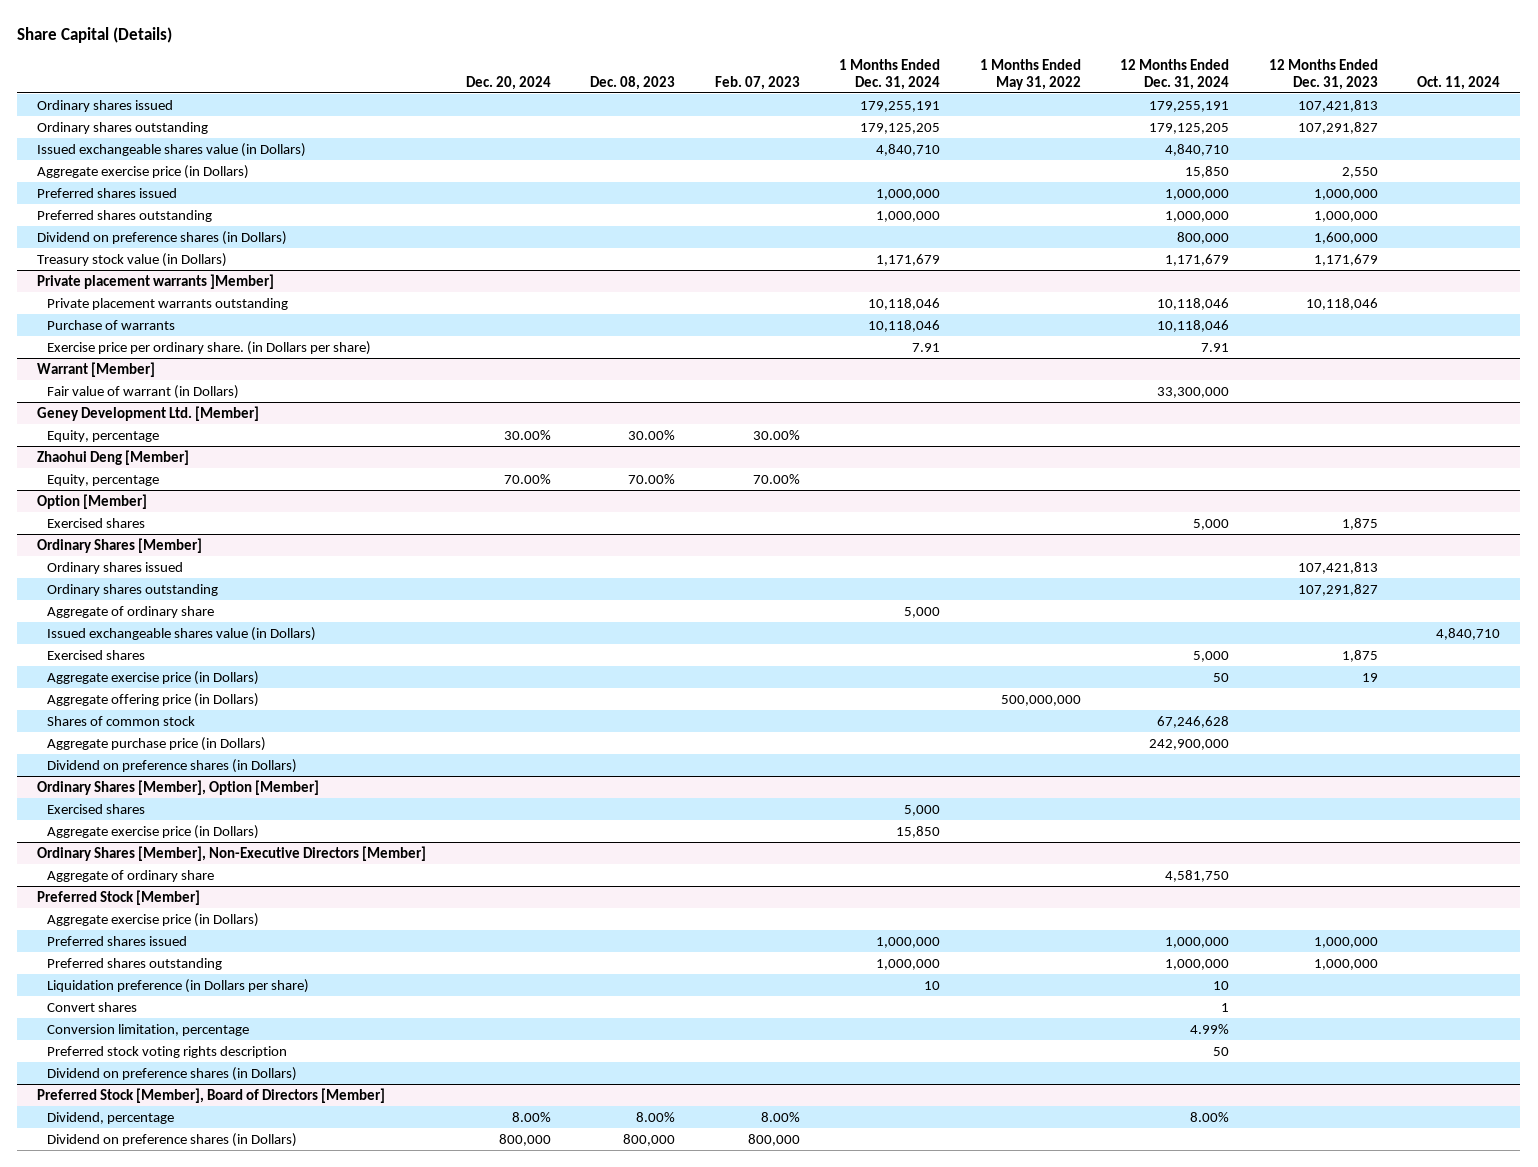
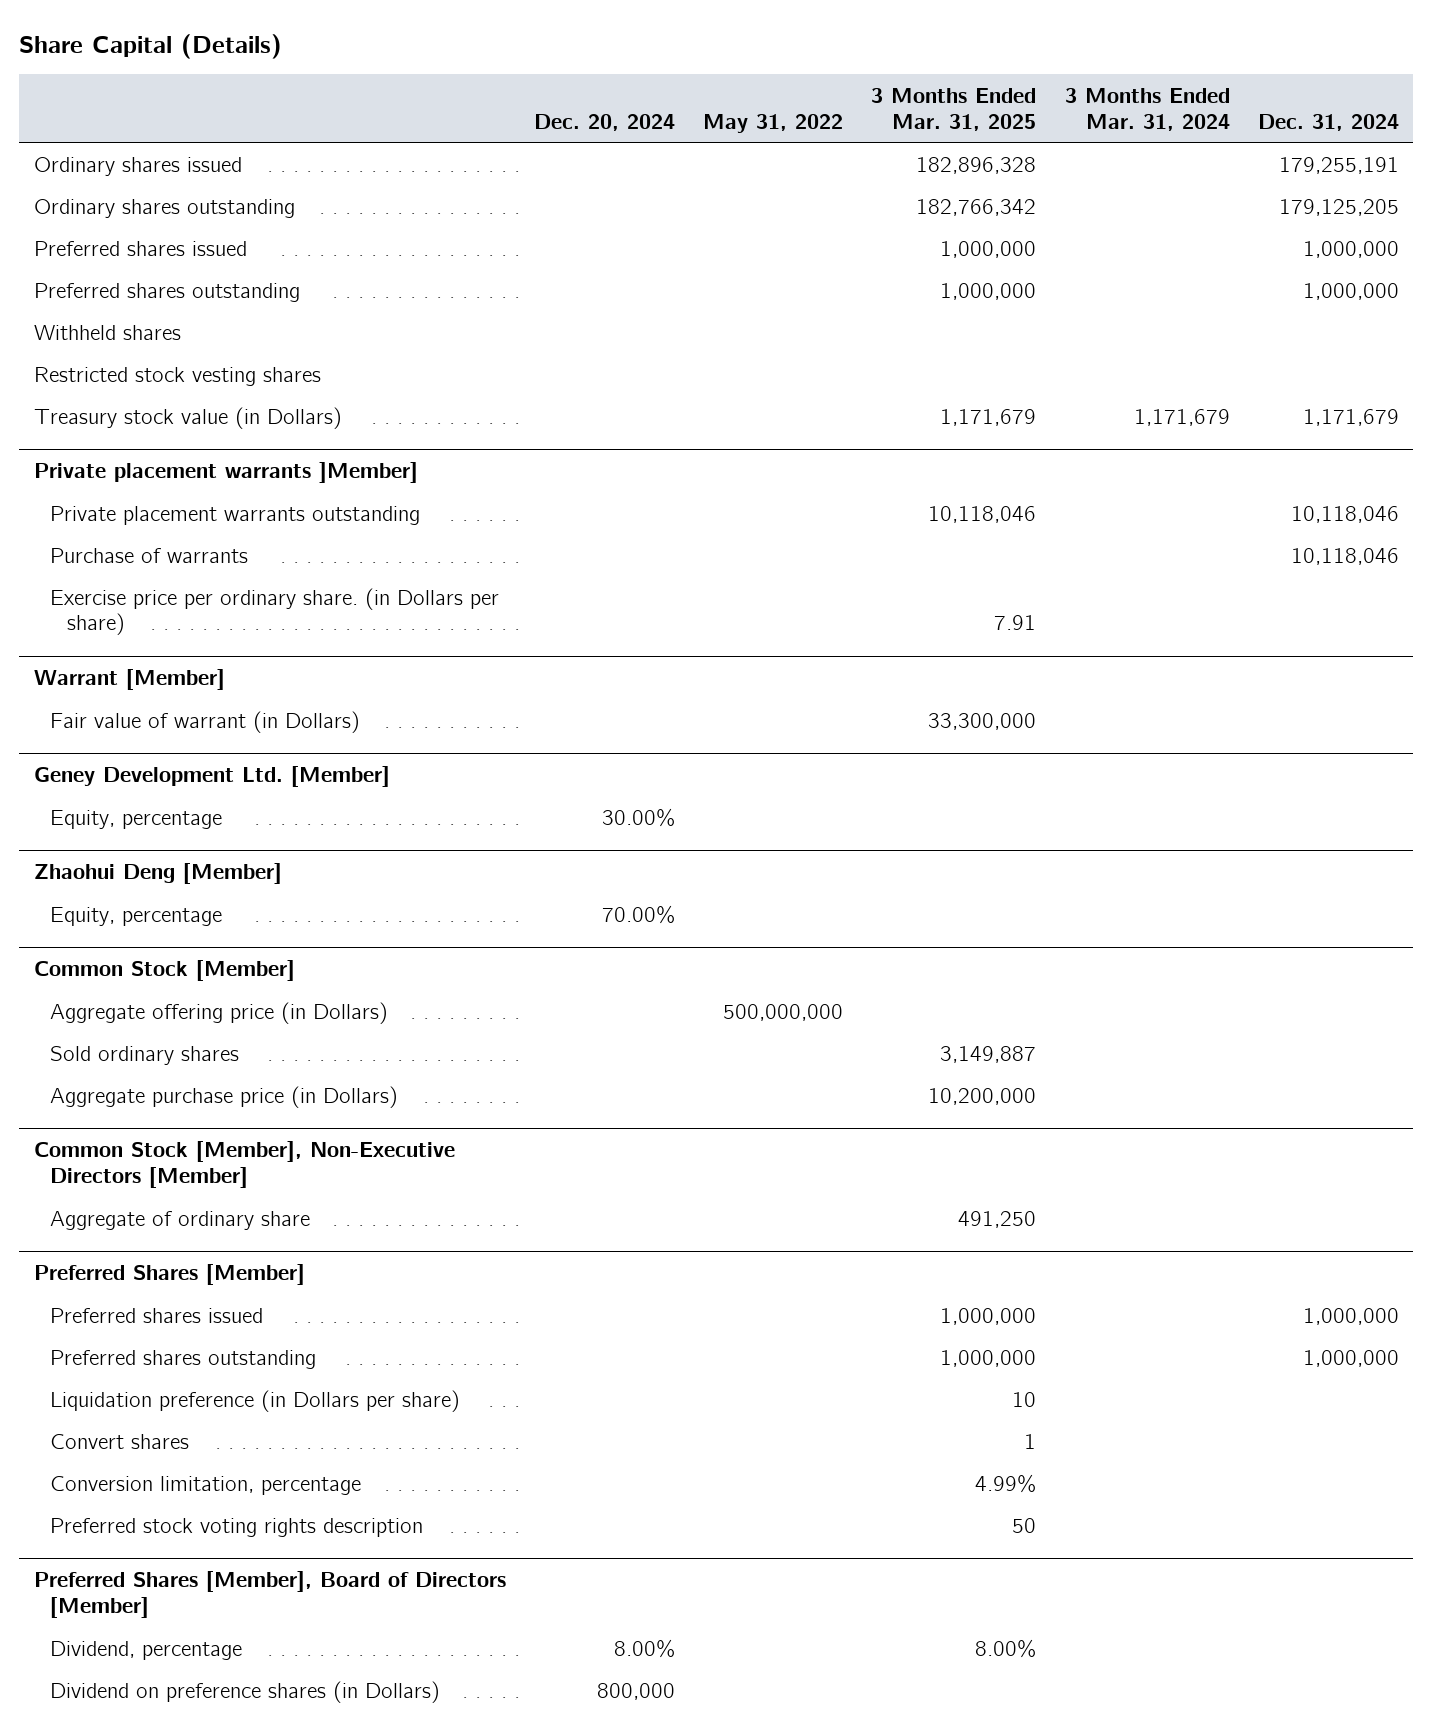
- | Dec. 20, 2024 | Dec. 08, 2023 | Feb. 07, 2023 | 1 Months Ended Dec. 31, 2024 | 1 Months Ended May 31, 2022 | 12 Months Ended Dec. 31, 2024 | 12 Months Ended Dec. 31, 2023 | Oct. 11, 2024
+ | Dec. 20, 2024 | May 31, 2022 | 3 Months Ended Mar. 31, 2025 | 3 Months Ended Mar. 31, 2024 | Dec. 31, 2024
- Issued exchangeable shares value (in Dollars) | | | | 4,840,710 | | 4,840,710 | |
- Aggregate exercise price (in Dollars) | | | | | | 15,850 | 2,550 |
- Dividend on preference shares (in Dollars) | | | | | | 800,000 | 1,600,000 |
+ Withheld shares
+ Restricted stock vesting shares
- Option [Member]
- Exercised shares | | | | | | 5,000 | 1,875 |
- Ordinary Shares [Member]
- Ordinary shares issued | | | | | | | 107,421,813 |
- Ordinary shares outstanding | | | | | | | 107,291,827 |
- Aggregate of ordinary share | | | | 5,000 | | | |
- Issued exchangeable shares value (in Dollars) | | | | | | | | 4,840,710
- Exercised shares | | | | | | 5,000 | 1,875 |
- Aggregate exercise price (in Dollars) | | | | | | 50 | 19 |
+ Common Stock [Member]
- Shares of common stock | | | | | | 67,246,628 | |
+ Sold ordinary shares | | | 3,149,887 | |
- Dividend on preference shares (in Dollars)
- Ordinary Shares [Member], Option [Member]
- Exercised shares | | | | 5,000 | | | |
- Aggregate exercise price (in Dollars) | | | | 15,850 | | | |
- Ordinary Shares [Member], Non-Executive Directors [Member]
- Aggregate of ordinary share | | | | | | 4,581,750 | |
- Preferred Stock [Member]
- Aggregate exercise price (in Dollars)
+ Common Stock [Member], Non-Executive Directors [Member]
+ Aggregate of ordinary share | | | 491,250 | |
+ Preferred Shares [Member]
- Dividend on preference shares (in Dollars)
- Preferred Stock [Member], Board of Directors [Member]
+ Preferred Shares [Member], Board of Directors [Member]

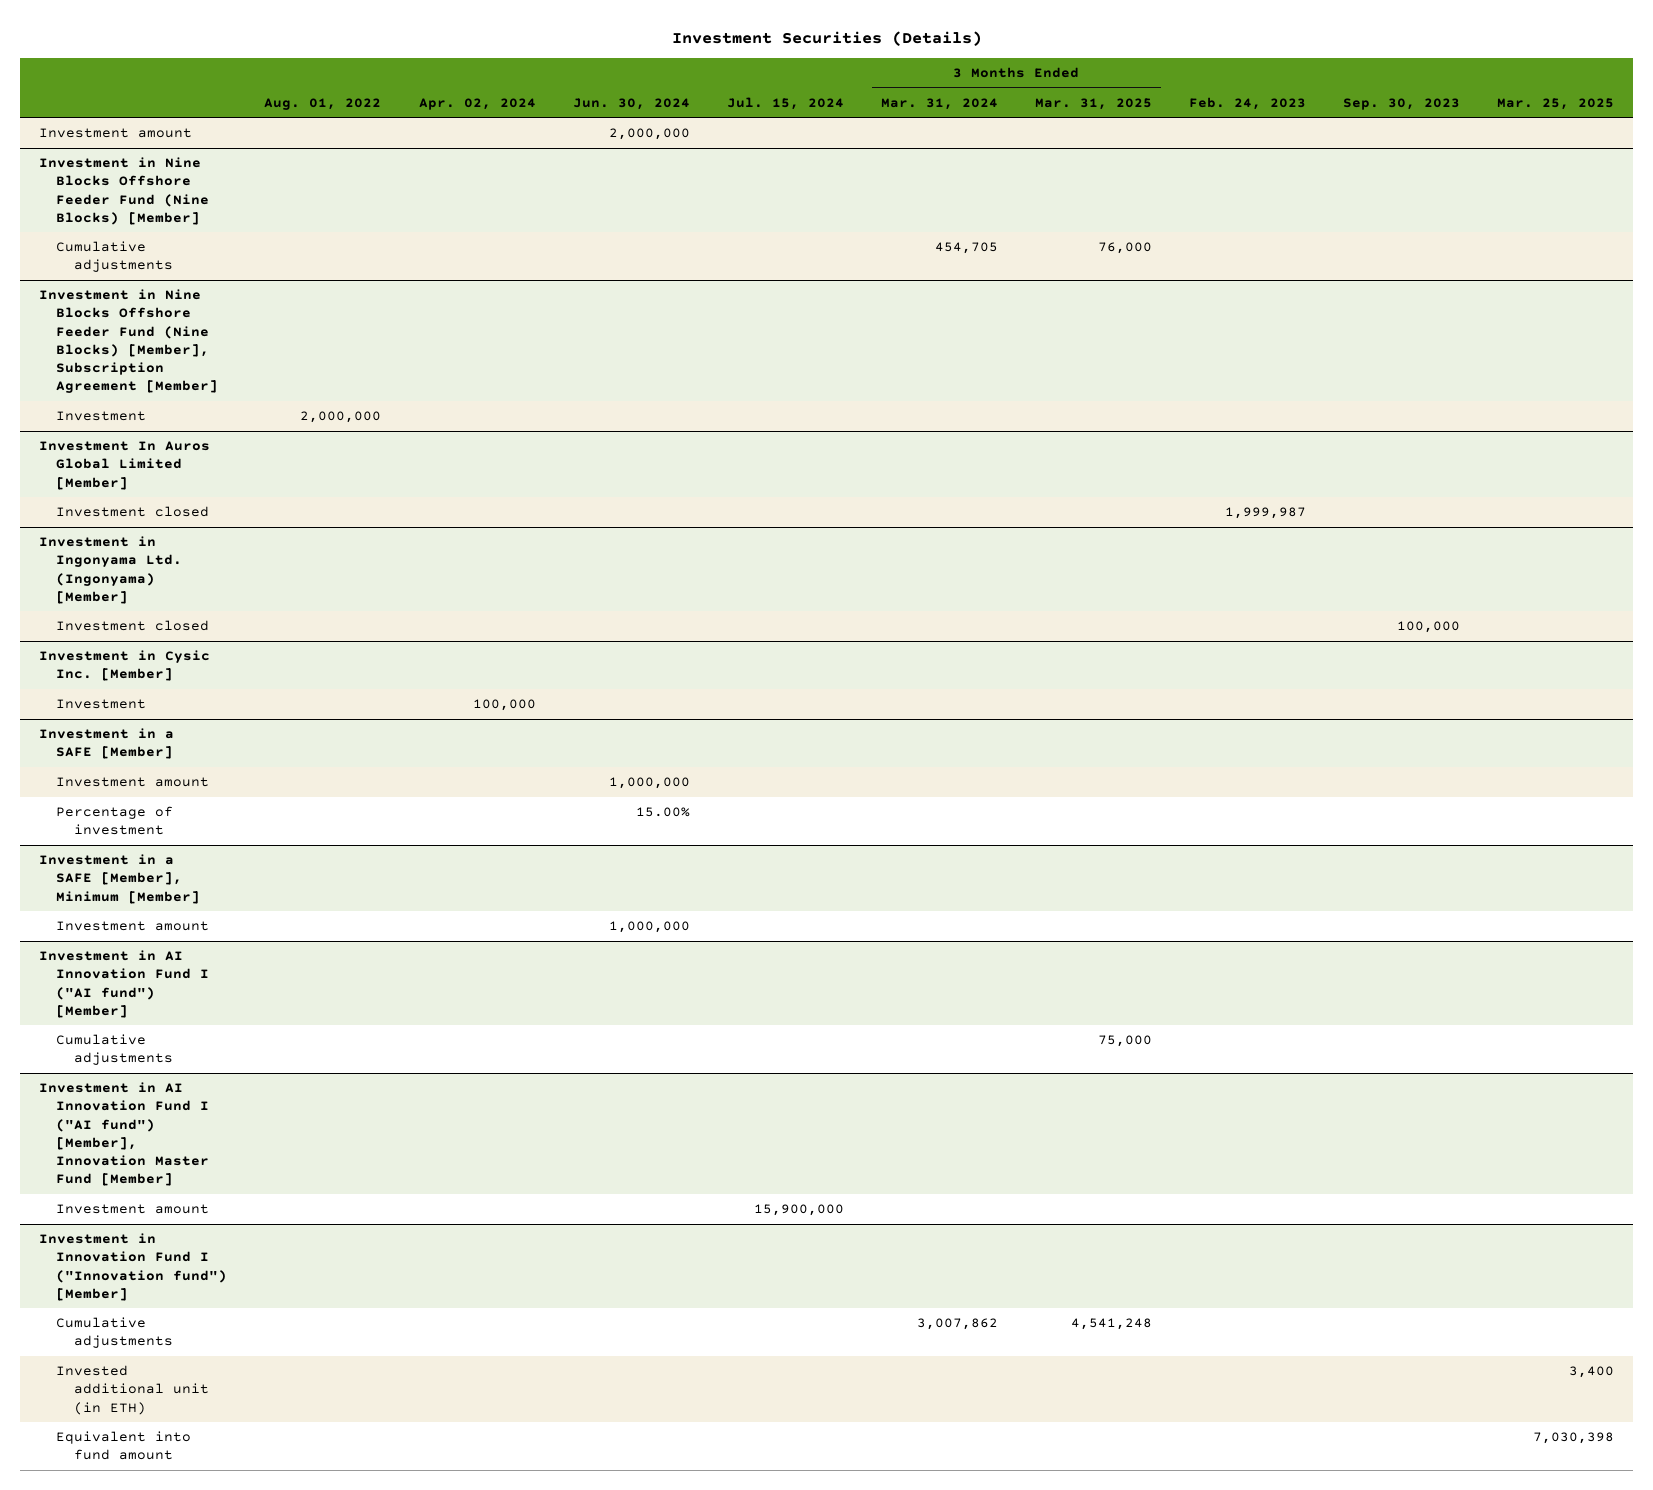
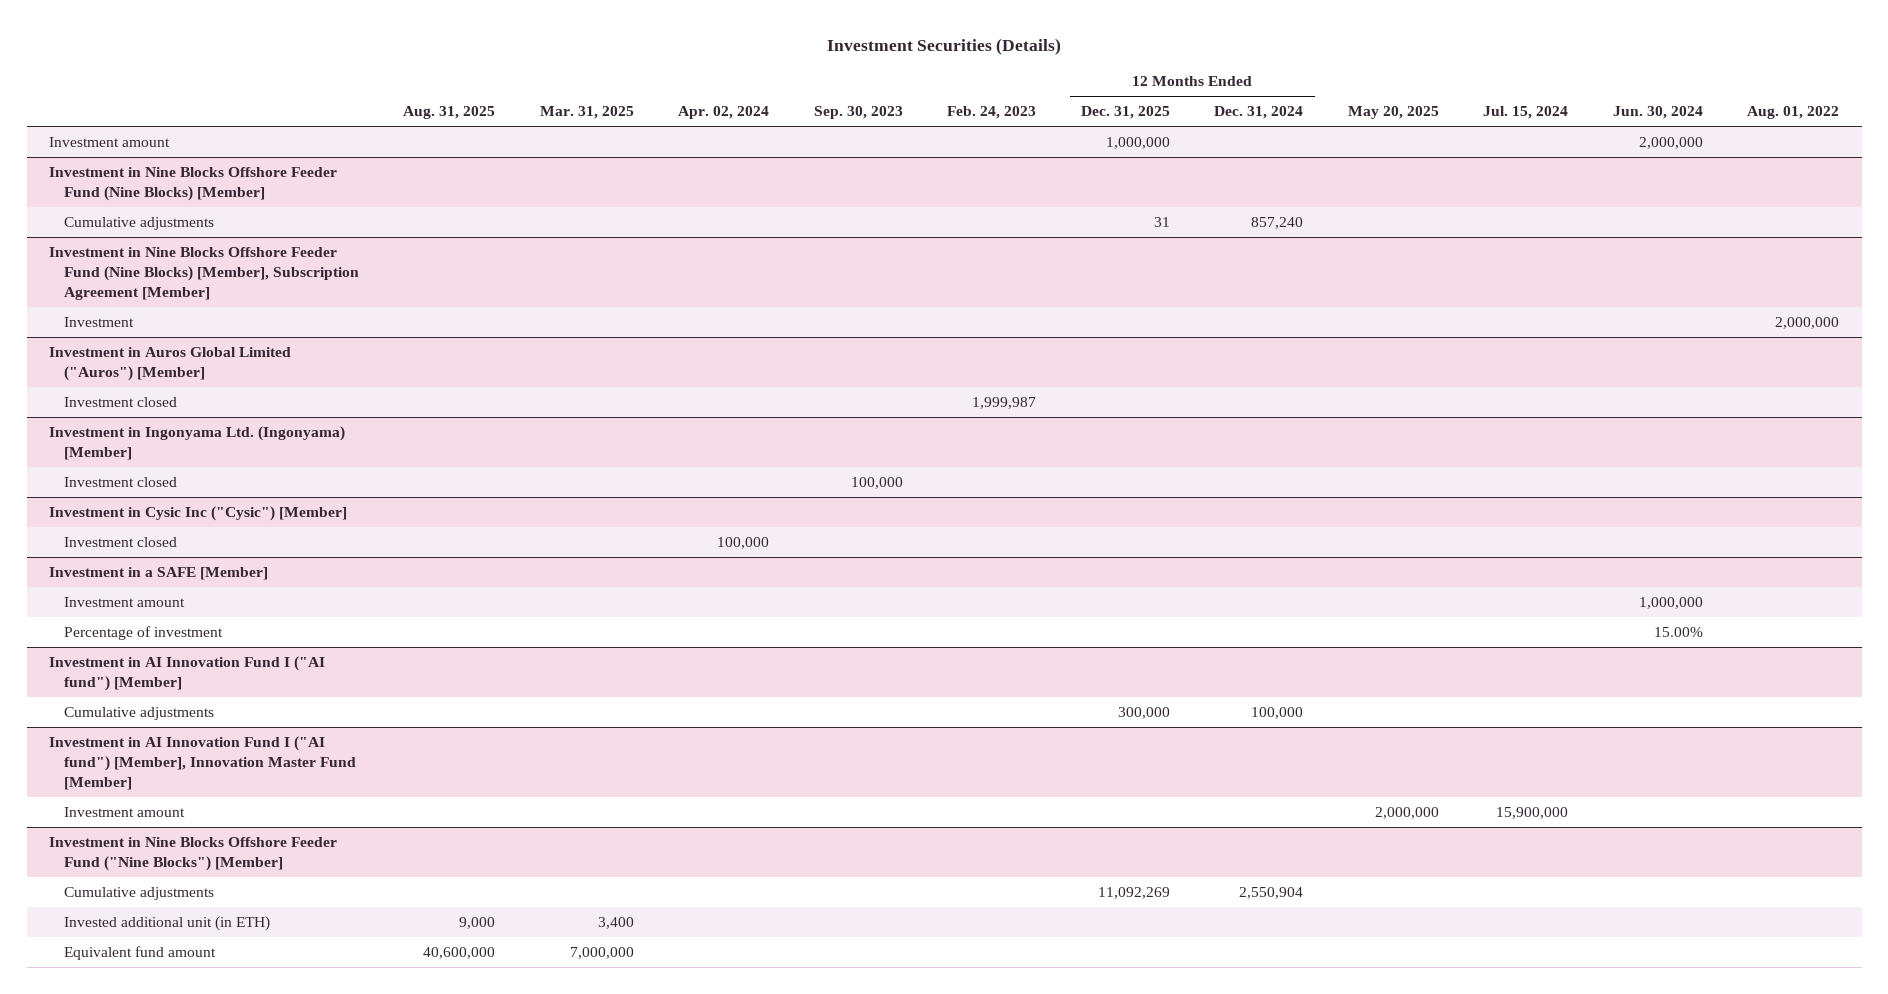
- | Aug. 01, 2022 | Apr. 02, 2024 | Jun. 30, 2024 | Jul. 15, 2024 | 3 Months Ended Mar. 31, 2024 | 3 Months Ended Mar. 31, 2025 | Feb. 24, 2023 | Sep. 30, 2023 | Mar. 25, 2025
+ | Aug. 31, 2025 | Mar. 31, 2025 | Apr. 02, 2024 | Sep. 30, 2023 | Feb. 24, 2023 | 12 Months Ended Dec. 31, 2025 | 12 Months Ended Dec. 31, 2024 | May 20, 2025 | Jul. 15, 2024 | Jun. 30, 2024 | Aug. 01, 2022
- Investment In Auros Global Limited [Member]
+ Investment in Auros Global Limited ("Auros") [Member]
- Investment in Cysic Inc. [Member]
- Investment | | 100,000 | | | | | | |
+ Investment in Cysic Inc ("Cysic") [Member]
+ Investment closed | | | 100,000 | | | | | | | |
- Investment in a SAFE [Member], Minimum [Member]
- Investment amount | | | 1,000,000 | | | | | |
- Investment in Innovation Fund I ("Innovation fund") [Member]
+ Investment in Nine Blocks Offshore Feeder Fund ("Nine Blocks") [Member]
- Equivalent into fund amount | | | | | | | | | 7,030,398
+ Equivalent fund amount | 40,600,000 | 7,000,000 | | | | | | | | |

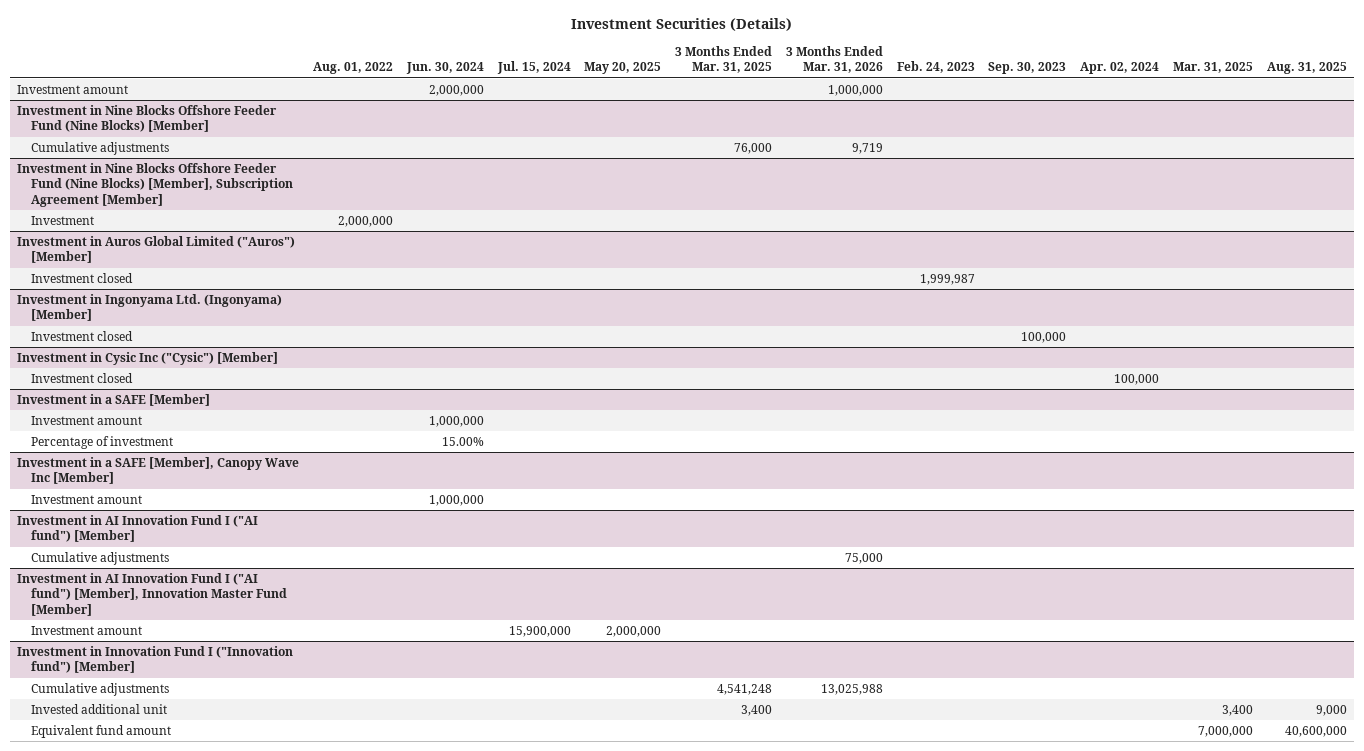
- | Aug. 31, 2025 | Mar. 31, 2025 | Apr. 02, 2024 | Sep. 30, 2023 | Feb. 24, 2023 | 12 Months Ended Dec. 31, 2025 | 12 Months Ended Dec. 31, 2024 | May 20, 2025 | Jul. 15, 2024 | Jun. 30, 2024 | Aug. 01, 2022
+ | Aug. 01, 2022 | Jun. 30, 2024 | Jul. 15, 2024 | May 20, 2025 | 3 Months Ended Mar. 31, 2025 | 3 Months Ended Mar. 31, 2026 | Feb. 24, 2023 | Sep. 30, 2023 | Apr. 02, 2024 | Mar. 31, 2025 | Aug. 31, 2025
+ Investment in a SAFE [Member], Canopy Wave Inc [Member]
+ Investment amount | | 1,000,000 | | | | | | | | |
- Investment in Nine Blocks Offshore Feeder Fund ("Nine Blocks") [Member]
+ Investment in Innovation Fund I ("Innovation fund") [Member]
- Invested additional unit (in ETH) | 9,000 | 3,400 | | | | | | | | |
+ Invested additional unit | | | | | 3,400 | | | | | 3,400 | 9,000

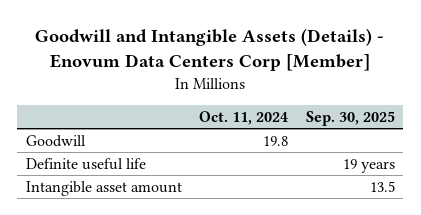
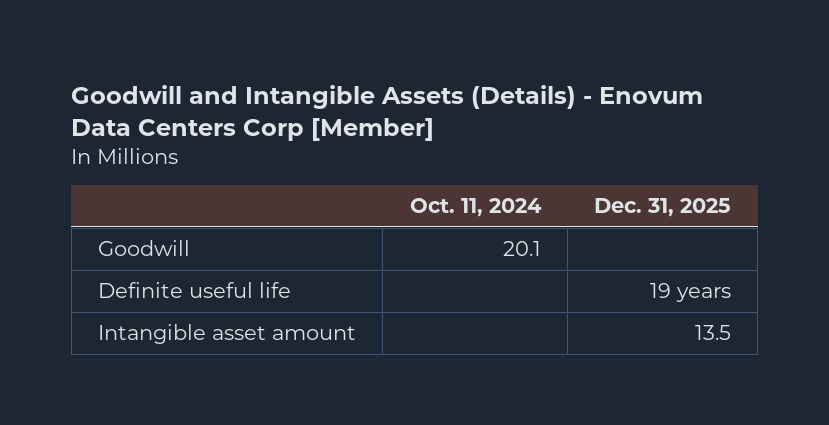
- | Oct. 11, 2024 | Sep. 30, 2025
+ | Oct. 11, 2024 | Dec. 31, 2025
- Goodwill | 19.8 |
+ Goodwill | 20.1 |

